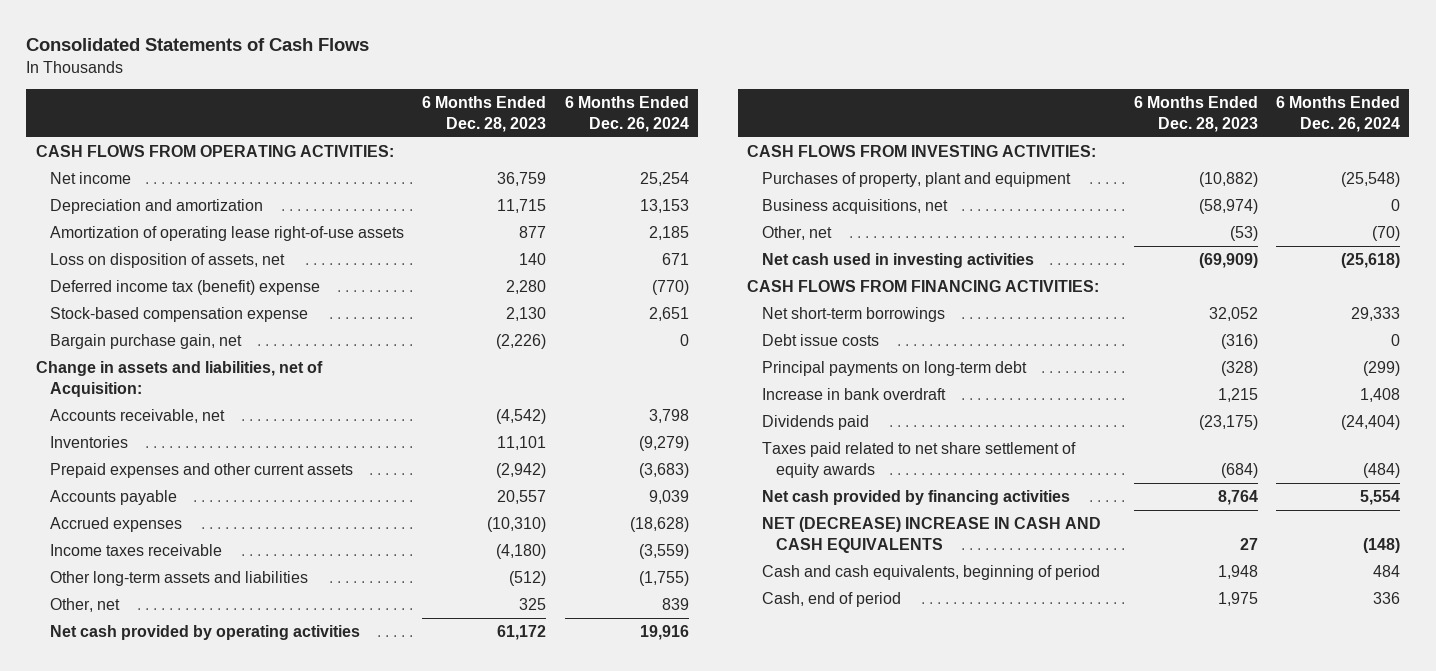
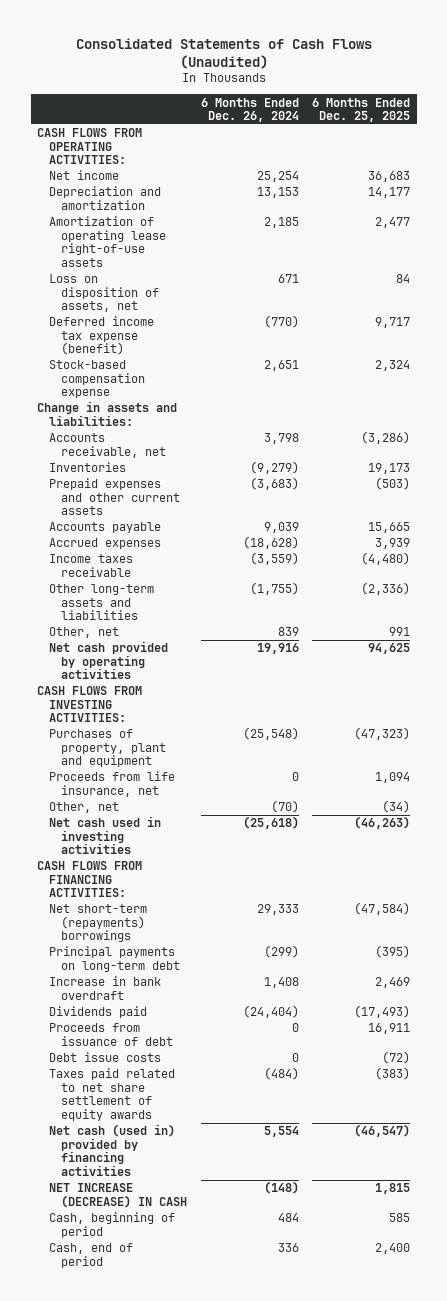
- Consolidated Statements of Cash Flows
+ Consolidated Statements of Cash Flows (Unaudited)
- | 6 Months Ended Dec. 28, 2023 | 6 Months Ended Dec. 26, 2024
+ | 6 Months Ended Dec. 26, 2024 | 6 Months Ended Dec. 25, 2025
- Deferred income tax (benefit) expense | 2,280 | (770)
+ Deferred income tax expense (benefit) | (770) | 9,717
- Bargain purchase gain, net | (2,226) | 0
- Change in assets and liabilities, net of Acquisition:
+ Change in assets and liabilities:
- Business acquisitions, net | (58,974) | 0
+ Proceeds from life insurance, net | 0 | 1,094
- Net short-term borrowings | 32,052 | 29,333
+ Net short-term (repayments) borrowings | 29,333 | (47,584)
+ Proceeds from issuance of debt | 0 | 16,911
moved down: Debt issue costs | 0 | (72)
- Net cash provided by financing activities | 8,764 | 5,554
- NET (DECREASE) INCREASE IN CASH AND CASH EQUIVALENTS | 27 | (148)
- Cash and cash equivalents, beginning of period | 1,948 | 484
+ Net cash (used in) provided by financing activities | 5,554 | (46,547)
+ NET INCREASE (DECREASE) IN CASH | (148) | 1,815
+ Cash, beginning of period | 484 | 585

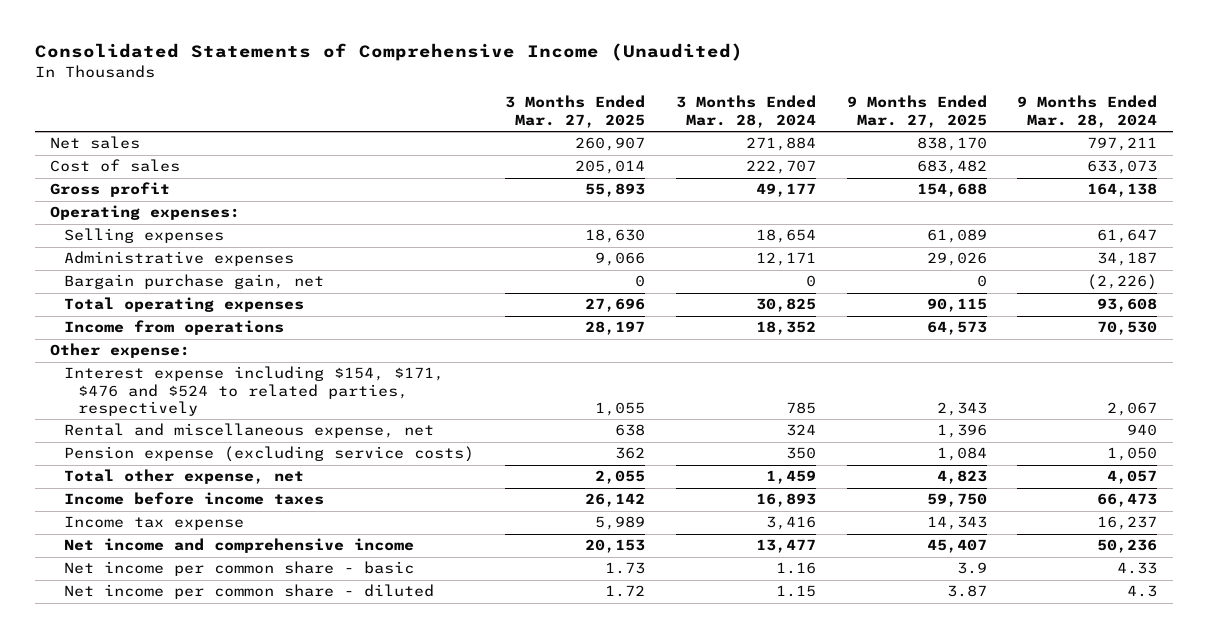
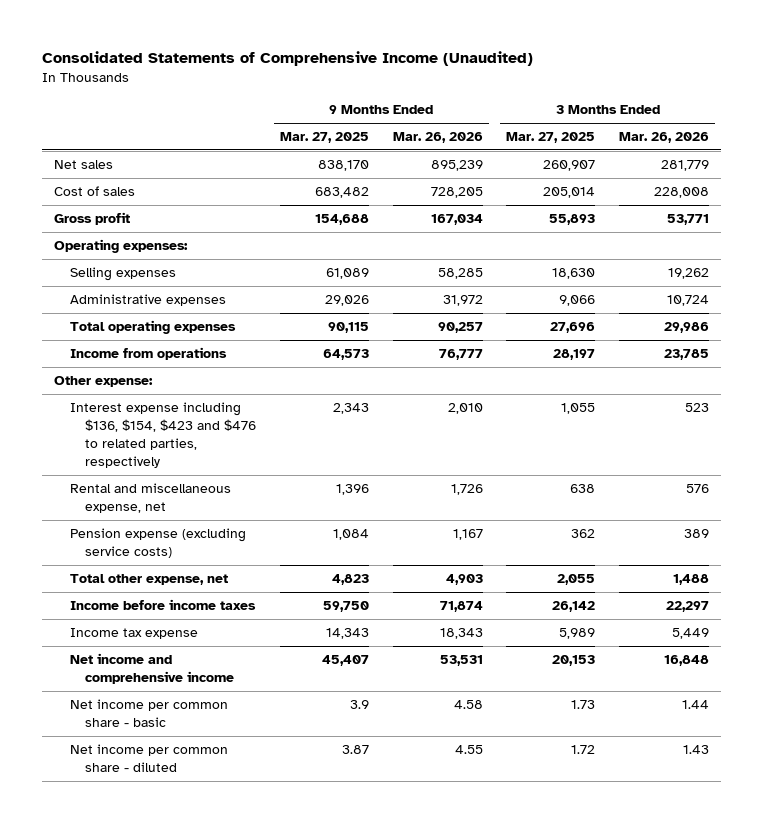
- | 3 Months Ended Mar. 27, 2025 | 3 Months Ended Mar. 28, 2024 | 9 Months Ended Mar. 27, 2025 | 9 Months Ended Mar. 28, 2024
+ | 9 Months Ended Mar. 27, 2025 | 9 Months Ended Mar. 26, 2026 | 3 Months Ended Mar. 27, 2025 | 3 Months Ended Mar. 26, 2026
- Bargain purchase gain, net | 0 | 0 | 0 | (2,226)
- Interest expense including $154, $171, $476 and $524 to related parties, respectively | 1,055 | 785 | 2,343 | 2,067
+ Interest expense including $136, $154, $423 and $476 to related parties, respectively | 2,343 | 2,010 | 1,055 | 523

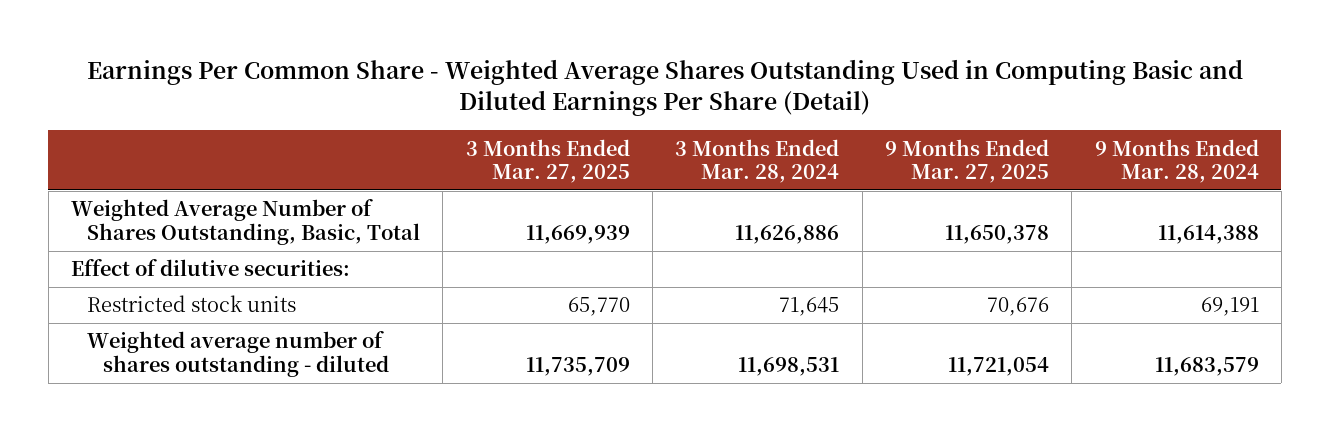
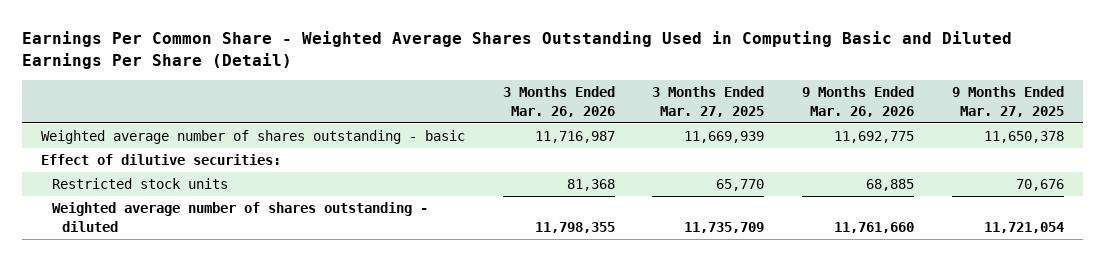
- | 3 Months Ended Mar. 27, 2025 | 3 Months Ended Mar. 28, 2024 | 9 Months Ended Mar. 27, 2025 | 9 Months Ended Mar. 28, 2024
+ | 3 Months Ended Mar. 26, 2026 | 3 Months Ended Mar. 27, 2025 | 9 Months Ended Mar. 26, 2026 | 9 Months Ended Mar. 27, 2025
- Weighted Average Number of Shares Outstanding, Basic, Total | 11,669,939 | 11,626,886 | 11,650,378 | 11,614,388
+ Weighted average number of shares outstanding - basic | 11,716,987 | 11,669,939 | 11,692,775 | 11,650,378

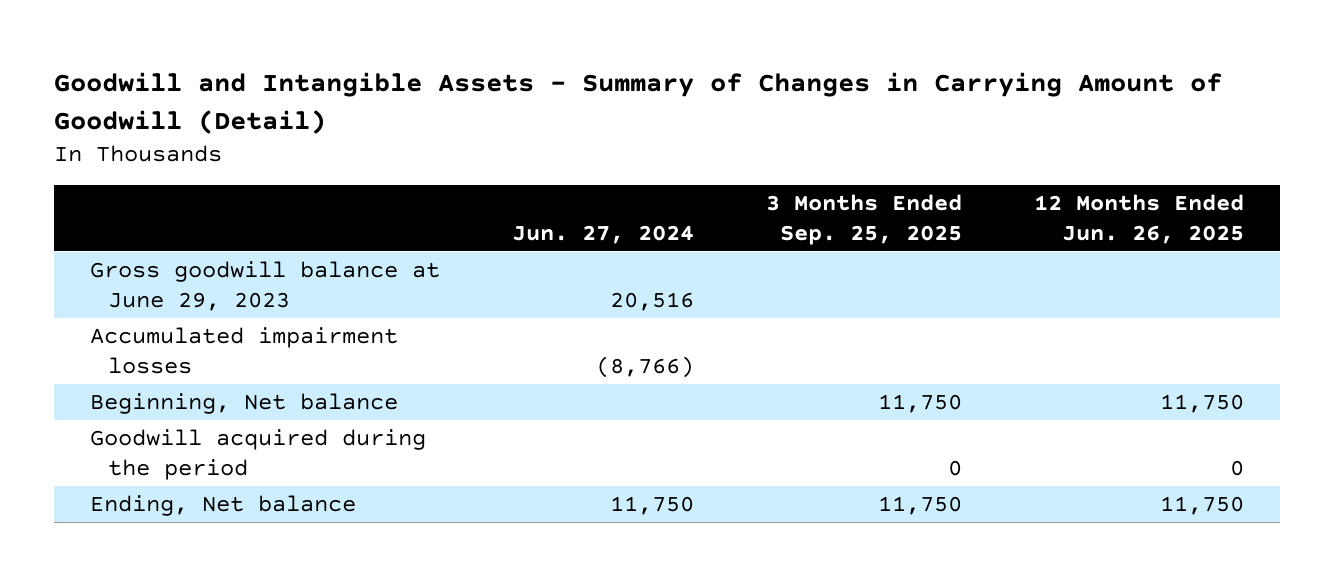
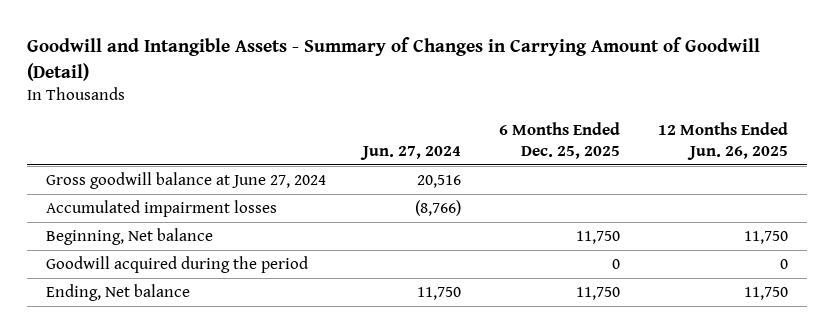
- | Jun. 27, 2024 | 3 Months Ended Sep. 25, 2025 | 12 Months Ended Jun. 26, 2025
+ | Jun. 27, 2024 | 6 Months Ended Dec. 25, 2025 | 12 Months Ended Jun. 26, 2025
- Gross goodwill balance at June 29, 2023 | 20,516 | |
+ Gross goodwill balance at June 27, 2024 | 20,516 | |

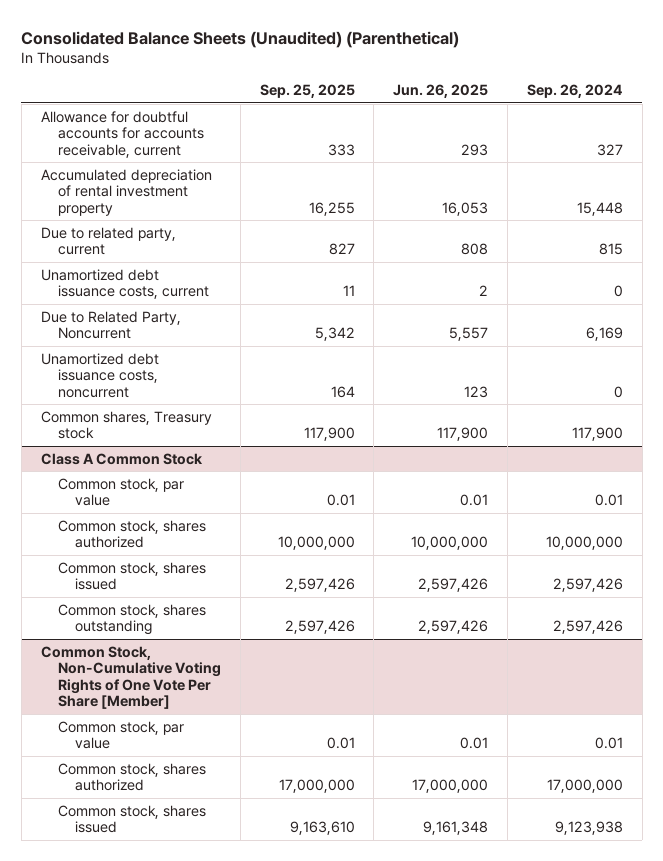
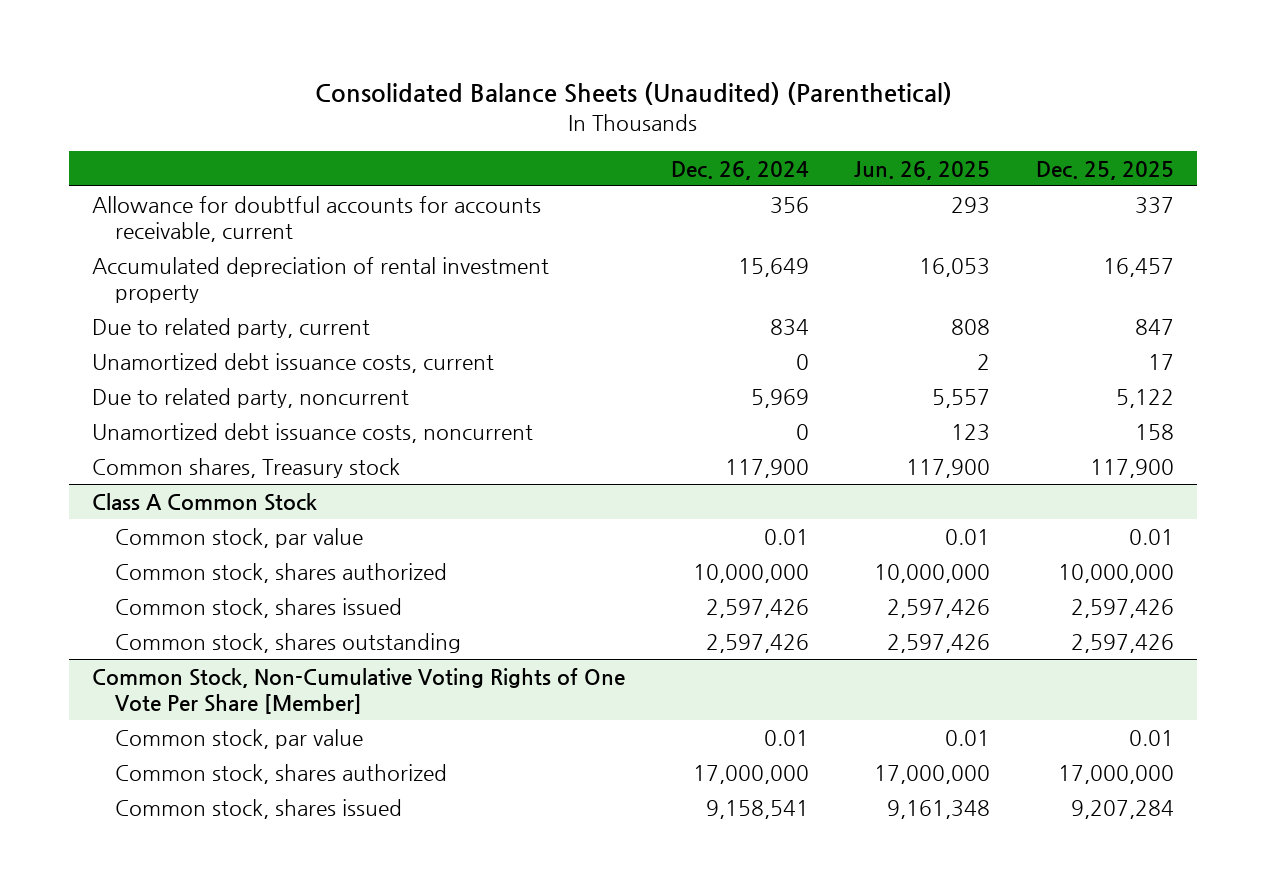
- | Sep. 25, 2025 | Jun. 26, 2025 | Sep. 26, 2024
+ | Dec. 26, 2024 | Jun. 26, 2025 | Dec. 25, 2025
- Due to Related Party, Noncurrent | 5,342 | 5,557 | 6,169
+ Due to related party, noncurrent | 5,969 | 5,557 | 5,122

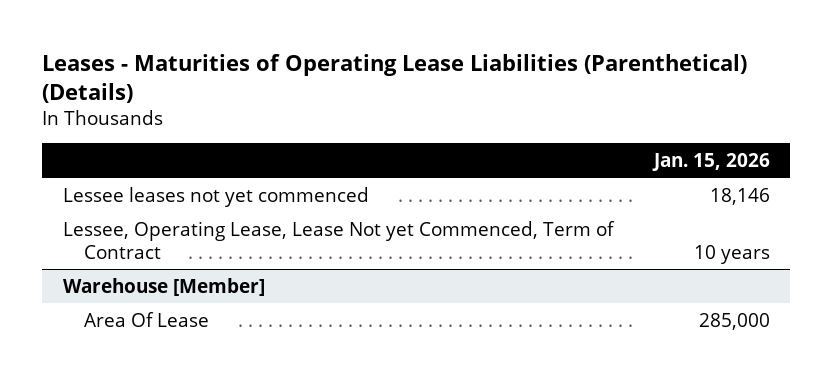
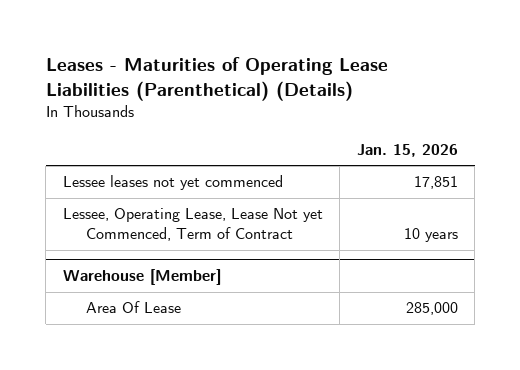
- Lessee leases not yet commenced | 18,146
+ Lessee leases not yet commenced | 17,851

